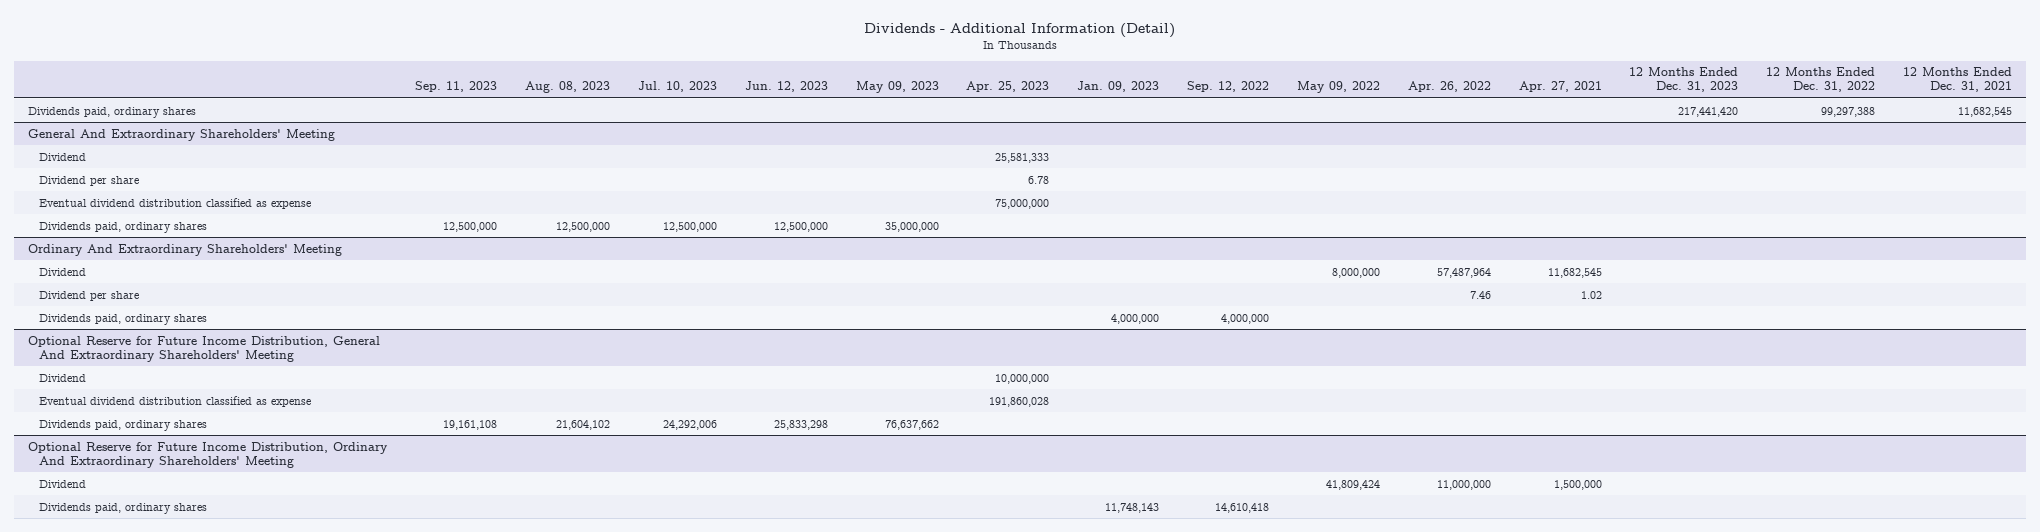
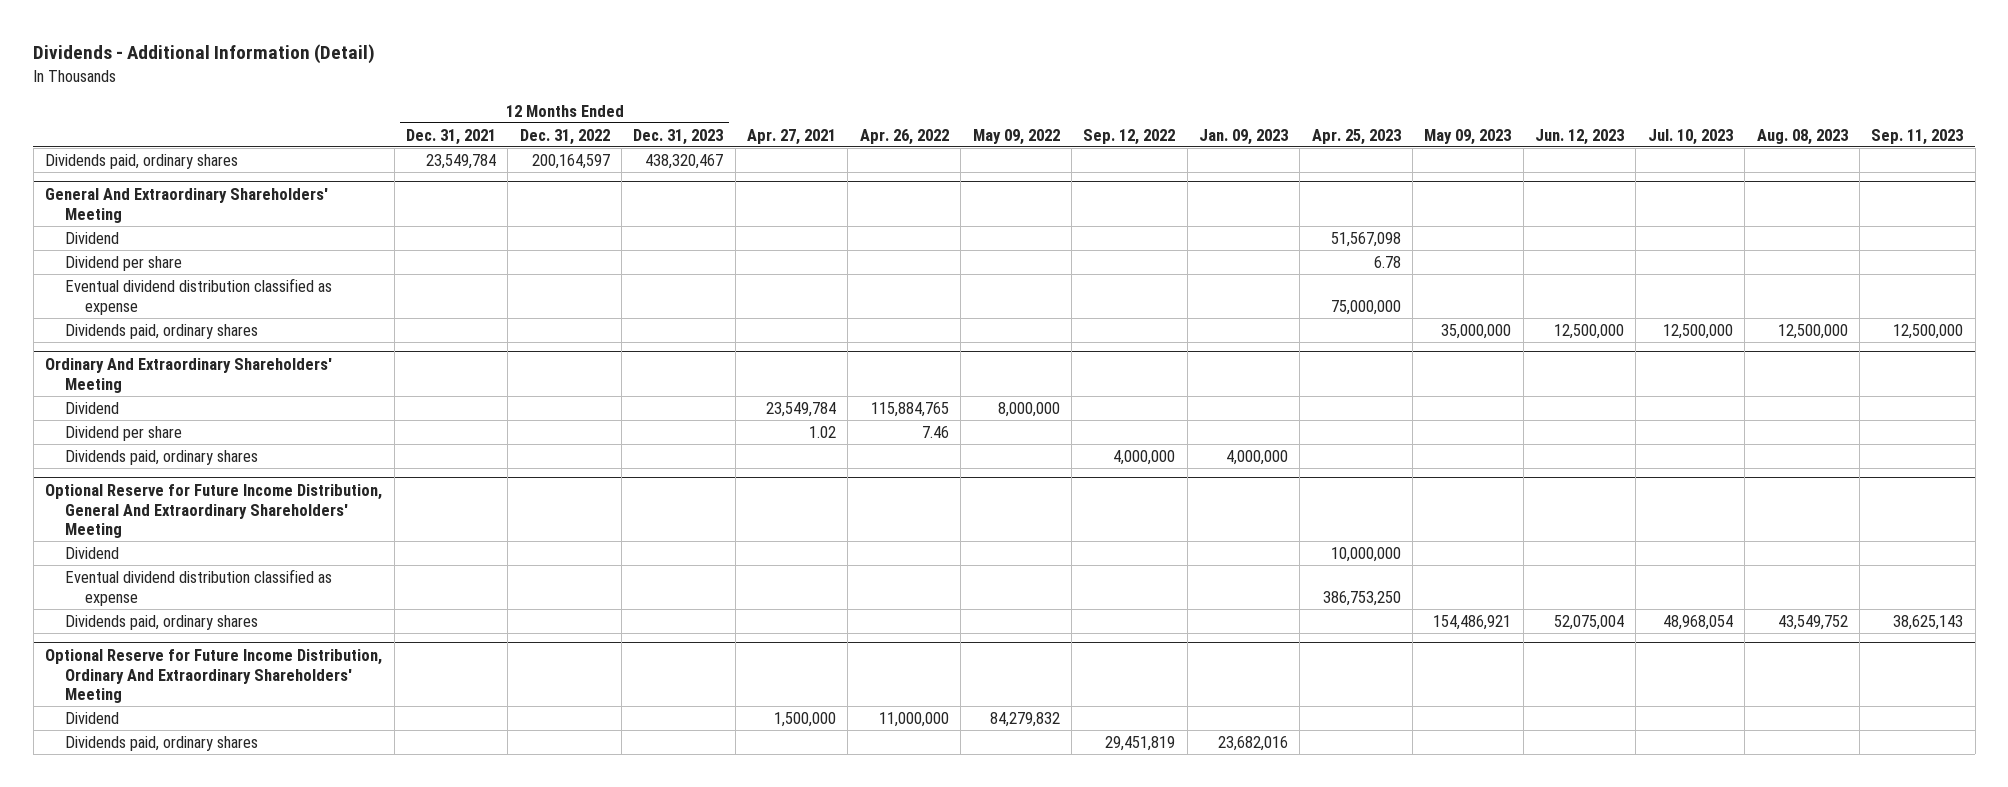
- | Sep. 11, 2023 | Aug. 08, 2023 | Jul. 10, 2023 | Jun. 12, 2023 | May 09, 2023 | Apr. 25, 2023 | Jan. 09, 2023 | Sep. 12, 2022 | May 09, 2022 | Apr. 26, 2022 | Apr. 27, 2021 | 12 Months Ended Dec. 31, 2023 | 12 Months Ended Dec. 31, 2022 | 12 Months Ended Dec. 31, 2021
+ | 12 Months Ended Dec. 31, 2021 | 12 Months Ended Dec. 31, 2022 | 12 Months Ended Dec. 31, 2023 | Apr. 27, 2021 | Apr. 26, 2022 | May 09, 2022 | Sep. 12, 2022 | Jan. 09, 2023 | Apr. 25, 2023 | May 09, 2023 | Jun. 12, 2023 | Jul. 10, 2023 | Aug. 08, 2023 | Sep. 11, 2023
- Dividends paid, ordinary shares | | | | | | | | | | | | 217,441,420 | 99,297,388 | 11,682,545
+ Dividends paid, ordinary shares | 23,549,784 | 200,164,597 | 438,320,467 | | | | | | | | | | |
@ General And Extraordinary Shareholders' Meeting
- Dividend | | | | | | 25,581,333 | | | | | | | |
+ Dividend | | | | | | | | | 51,567,098 | | | | |
@ Ordinary And Extraordinary Shareholders' Meeting
- Dividend | | | | | | | | | 8,000,000 | 57,487,964 | 11,682,545 | | |
+ Dividend | | | | 23,549,784 | 115,884,765 | 8,000,000 | | | | | | | |
@ Optional Reserve for Future Income Distribution, General And Extraordinary Shareholders' Meeting
- Eventual dividend distribution classified as expense | | | | | | 191,860,028 | | | | | | | |
- Dividends paid, ordinary shares | 19,161,108 | 21,604,102 | 24,292,006 | 25,833,298 | 76,637,662 | | | | | | | | |
+ Eventual dividend distribution classified as expense | | | | | | | | | 386,753,250 | | | | |
+ Dividends paid, ordinary shares | | | | | | | | | | 154,486,921 | 52,075,004 | 48,968,054 | 43,549,752 | 38,625,143
@ Optional Reserve for Future Income Distribution, Ordinary And Extraordinary Shareholders' Meeting
- Dividend | | | | | | | | | 41,809,424 | 11,000,000 | 1,500,000 | | |
- Dividends paid, ordinary shares | | | | | | | 11,748,143 | 14,610,418 | | | | | |
+ Dividend | | | | 1,500,000 | 11,000,000 | 84,279,832 | | | | | | | |
+ Dividends paid, ordinary shares | | | | | | | 29,451,819 | 23,682,016 | | | | | |

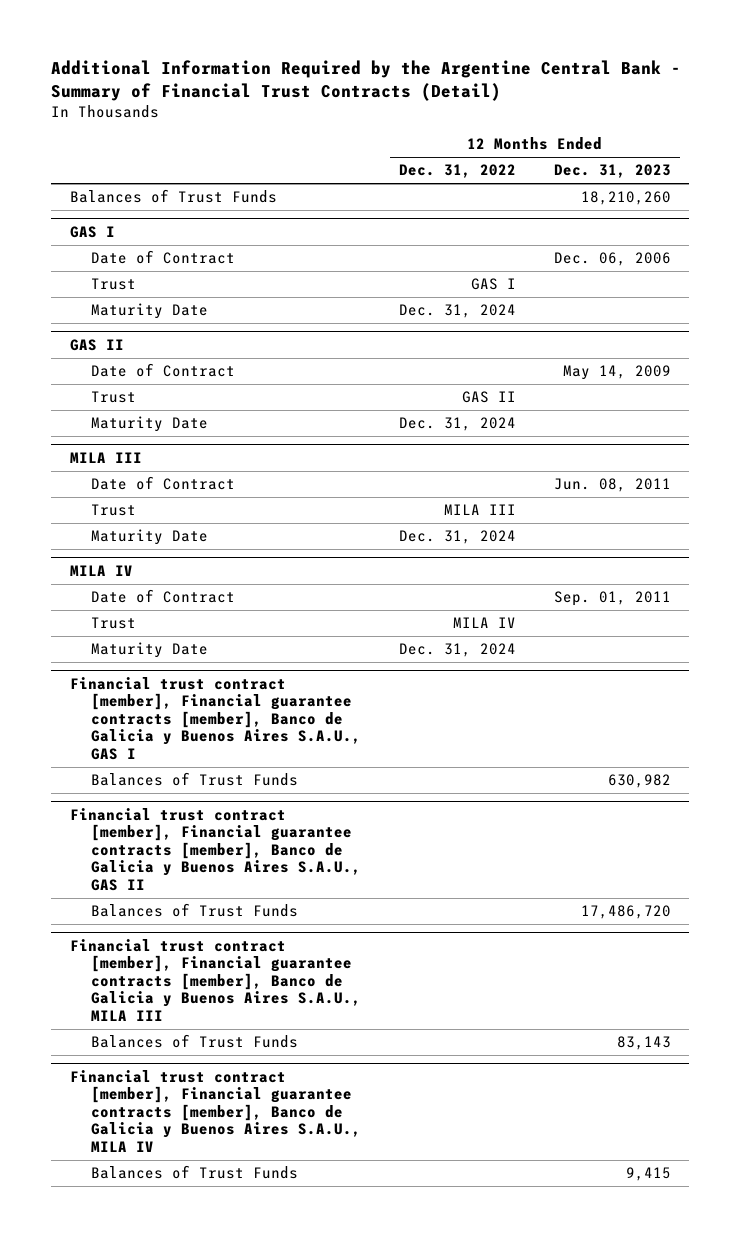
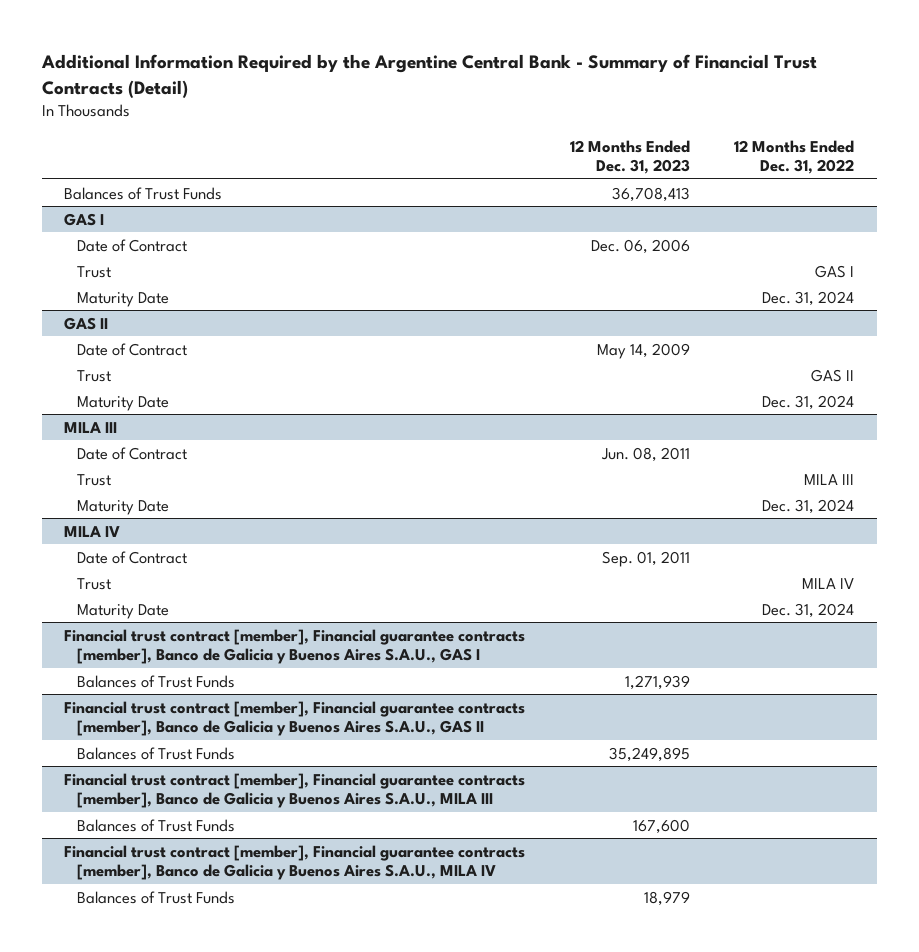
- | 12 Months Ended Dec. 31, 2022 | 12 Months Ended Dec. 31, 2023
+ | 12 Months Ended Dec. 31, 2023 | 12 Months Ended Dec. 31, 2022
- Balances of Trust Funds | | 18,210,260
+ Balances of Trust Funds | 36,708,413 |
@ Financial trust contract [member], Financial guarantee contracts [member], Banco de Galicia y Buenos Aires S.A.U., GAS I
- Balances of Trust Funds | | 630,982
+ Balances of Trust Funds | 1,271,939 |
@ Financial trust contract [member], Financial guarantee contracts [member], Banco de Galicia y Buenos Aires S.A.U., GAS II
- Balances of Trust Funds | | 17,486,720
+ Balances of Trust Funds | 35,249,895 |
@ Financial trust contract [member], Financial guarantee contracts [member], Banco de Galicia y Buenos Aires S.A.U., MILA III
- Balances of Trust Funds | | 83,143
+ Balances of Trust Funds | 167,600 |
@ Financial trust contract [member], Financial guarantee contracts [member], Banco de Galicia y Buenos Aires S.A.U., MILA IV
- Balances of Trust Funds | | 9,415
+ Balances of Trust Funds | 18,979 |

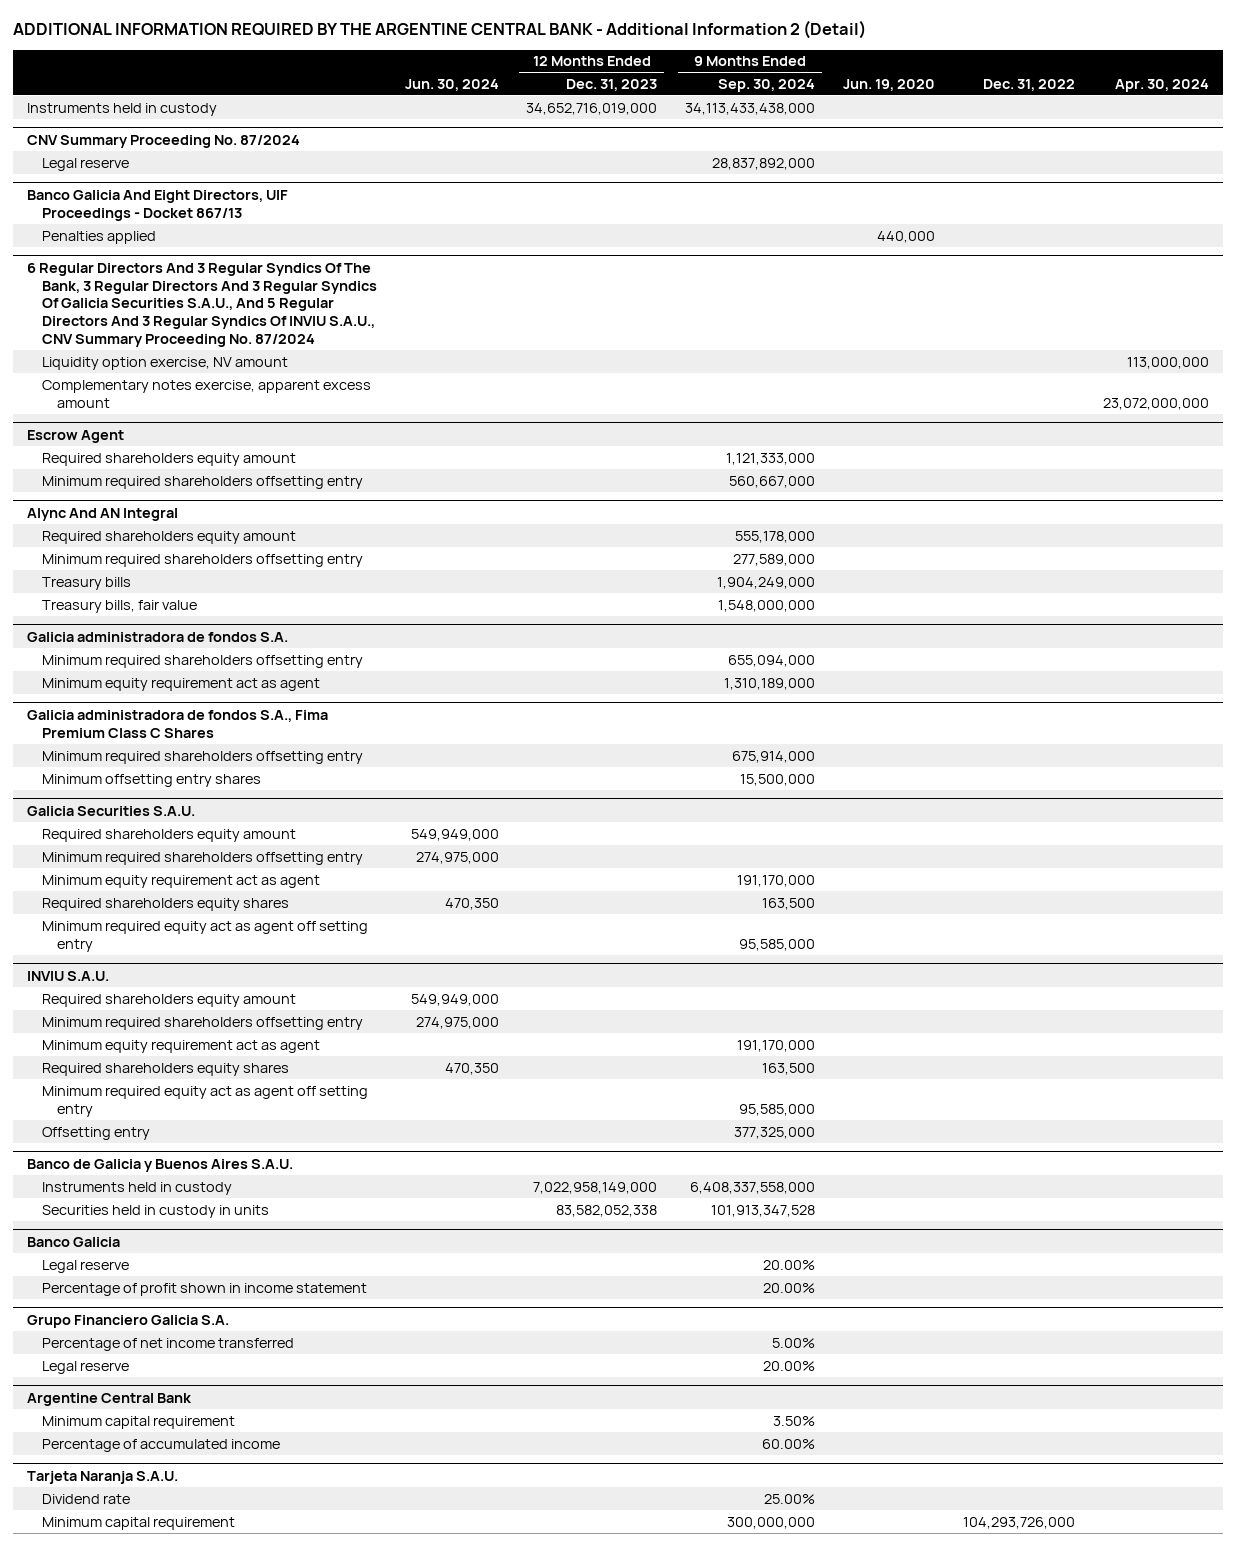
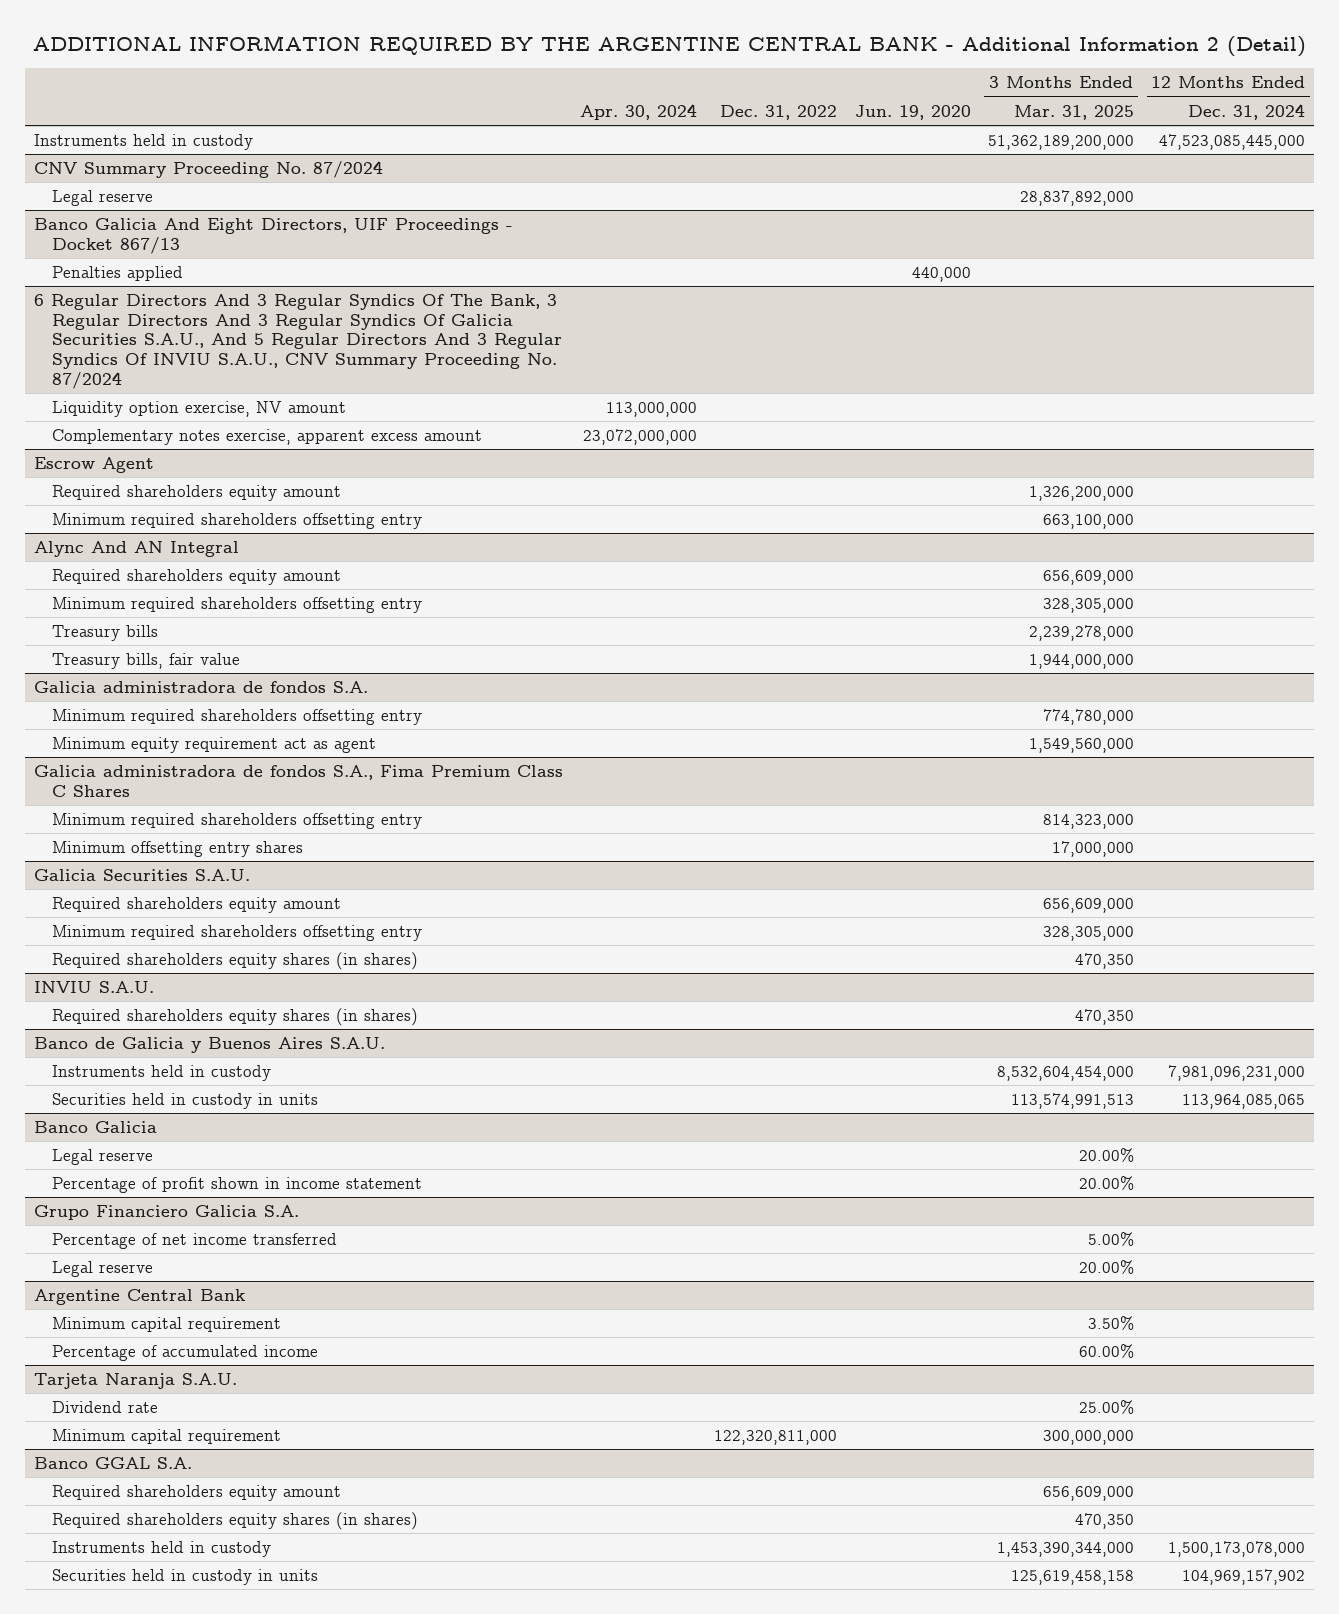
- | Jun. 30, 2024 | 12 Months Ended Dec. 31, 2023 | 9 Months Ended Sep. 30, 2024 | Jun. 19, 2020 | Dec. 31, 2022 | Apr. 30, 2024
+ | Apr. 30, 2024 | Dec. 31, 2022 | Jun. 19, 2020 | 3 Months Ended Mar. 31, 2025 | 12 Months Ended Dec. 31, 2024
@ Galicia Securities S.A.U.
- Minimum equity requirement act as agent | | | 191,170,000 | | |
- Required shareholders equity shares | 470,350 | | 163,500 | | |
- Minimum required equity act as agent off setting entry | | | 95,585,000 | | |
+ Required shareholders equity shares (in shares) | | | | 470,350 |
@ INVIU S.A.U.
- Required shareholders equity amount | 549,949,000 | | | | |
- Minimum required shareholders offsetting entry | 274,975,000 | | | | |
- Minimum equity requirement act as agent | | | 191,170,000 | | |
- Required shareholders equity shares | 470,350 | | 163,500 | | |
- Minimum required equity act as agent off setting entry | | | 95,585,000 | | |
- Offsetting entry | | | 377,325,000 | | |
+ Required shareholders equity shares (in shares) | | | | 470,350 |
@ Tarjeta Naranja S.A.U.
- Minimum capital requirement | | | 300,000,000 | | 104,293,726,000 |
+ Minimum capital requirement | | 122,320,811,000 | | 300,000,000 |
+ Banco GGAL S.A.
+ Required shareholders equity amount | | | | 656,609,000 |
+ Required shareholders equity shares (in shares) | | | | 470,350 |
+ Instruments held in custody | | | | 1,453,390,344,000 | 1,500,173,078,000
+ Securities held in custody in units | | | | 125,619,458,158 | 104,969,157,902

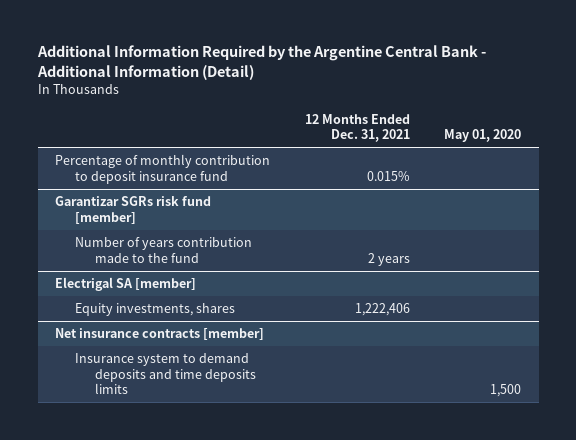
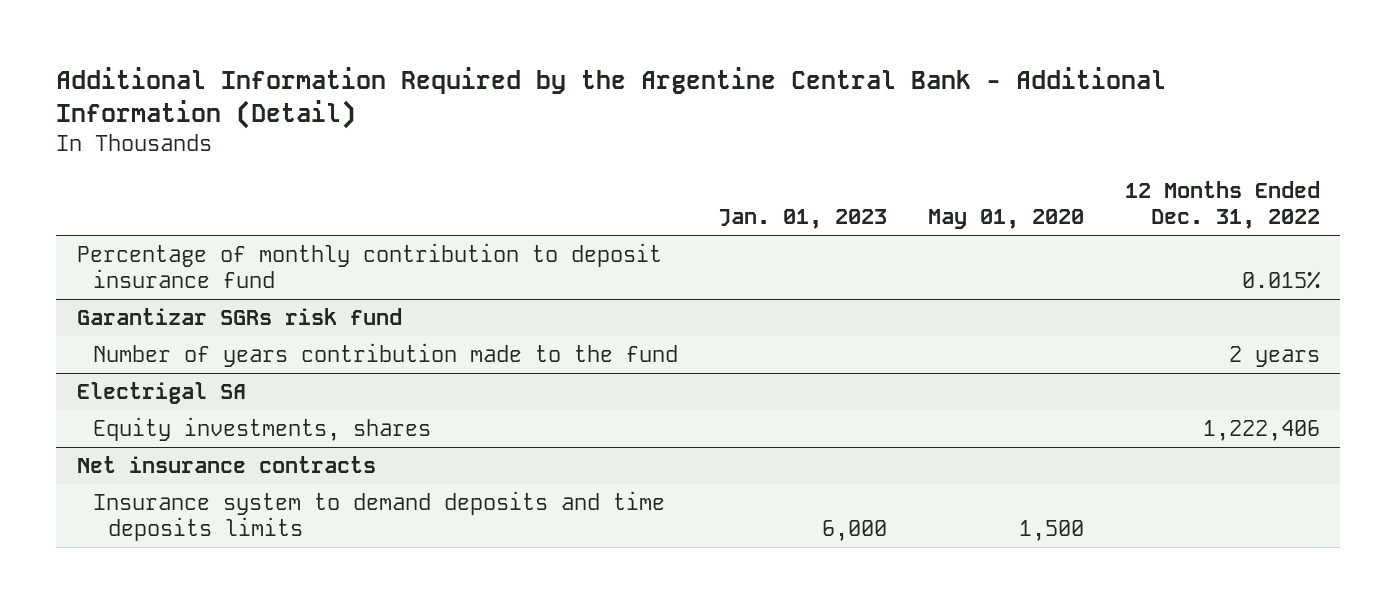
- | 12 Months Ended Dec. 31, 2021 | May 01, 2020
+ | Jan. 01, 2023 | May 01, 2020 | 12 Months Ended Dec. 31, 2022
- Garantizar SGRs risk fund [member]
+ Garantizar SGRs risk fund
- Electrigal SA [member]
+ Electrigal SA
- Net insurance contracts [member]
+ Net insurance contracts

